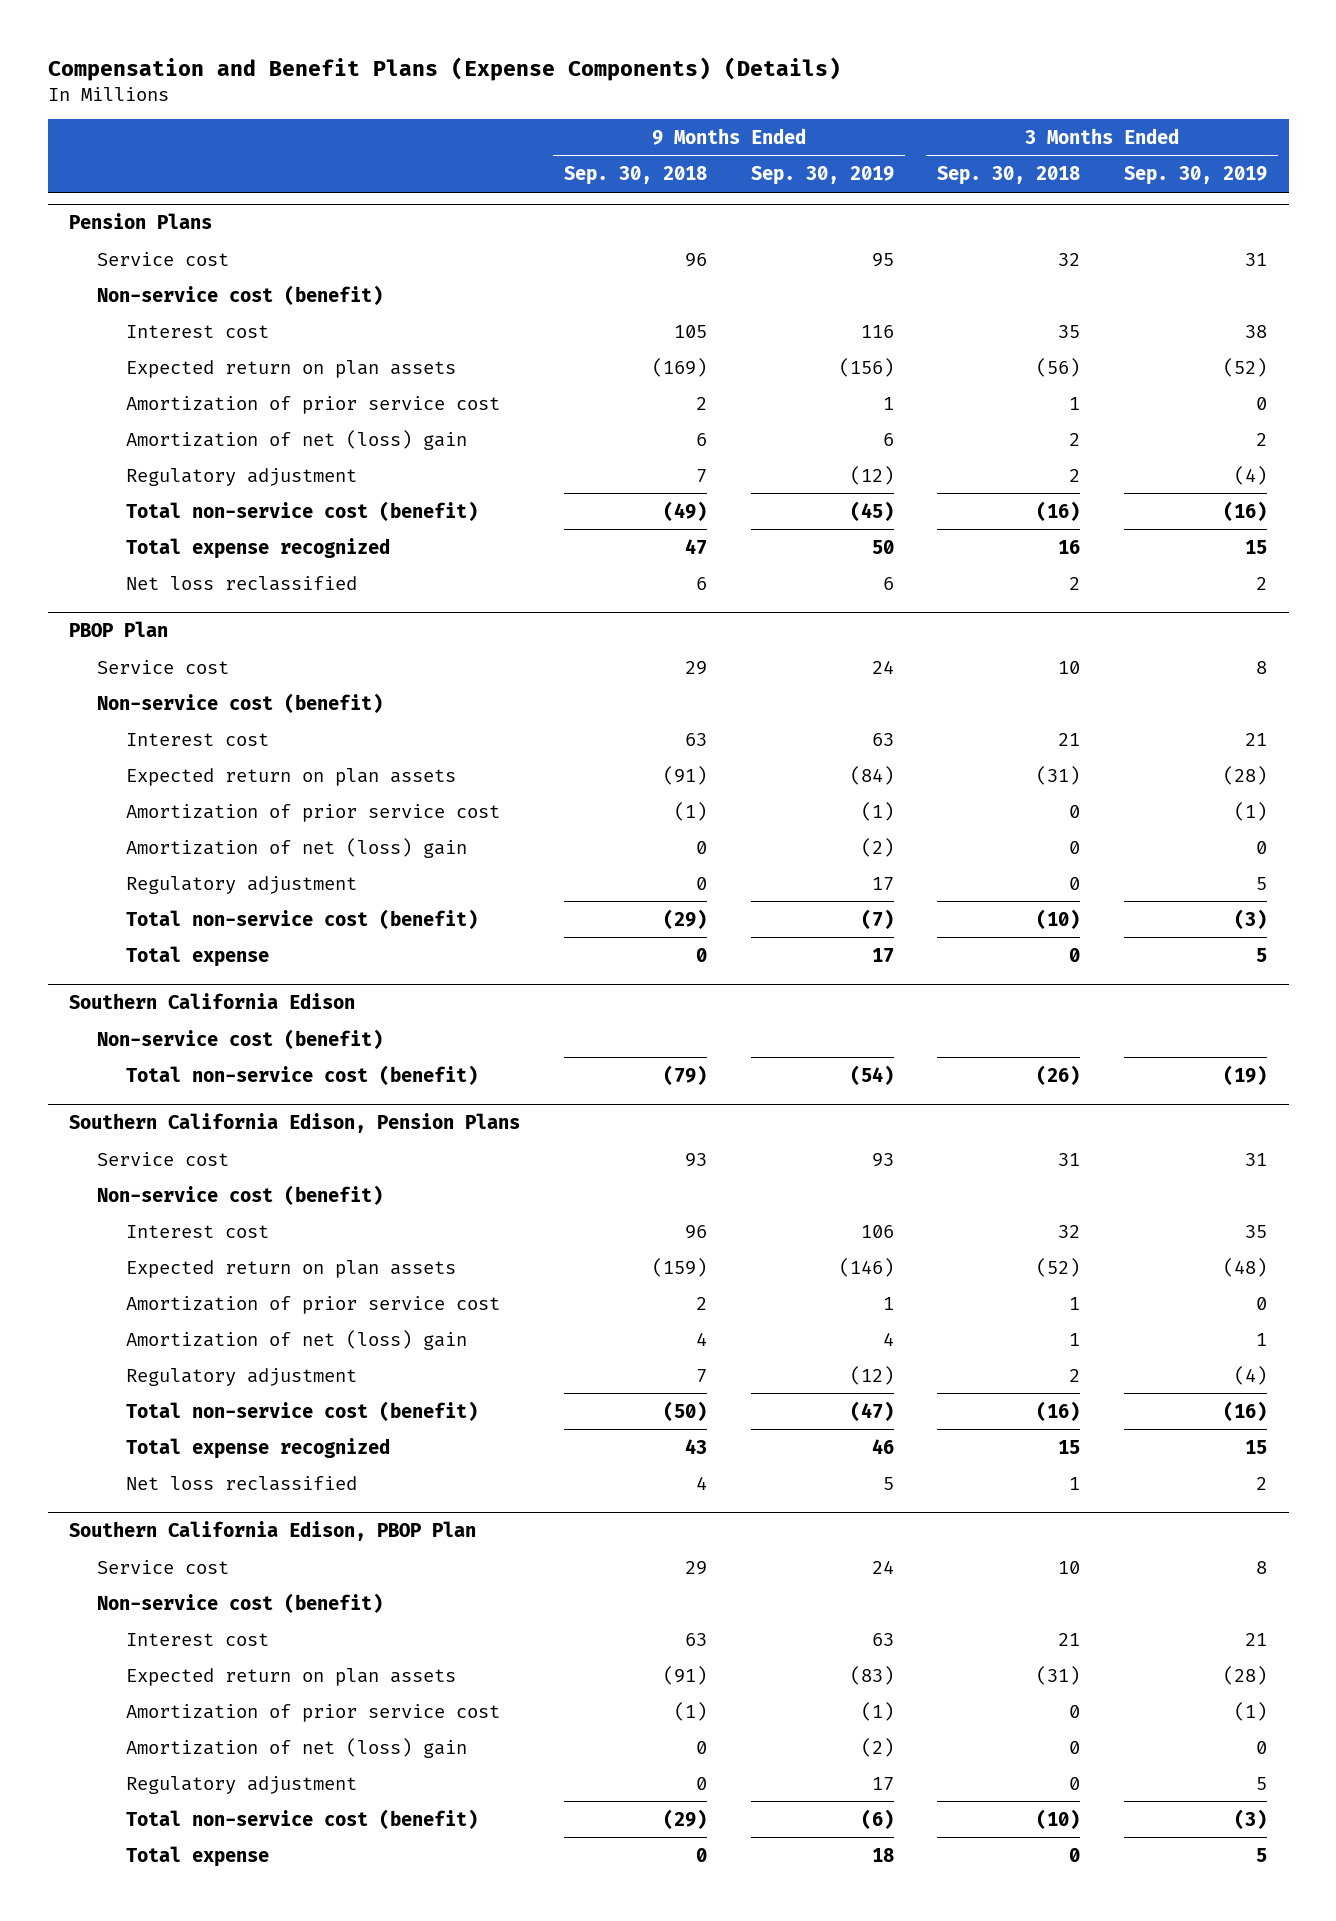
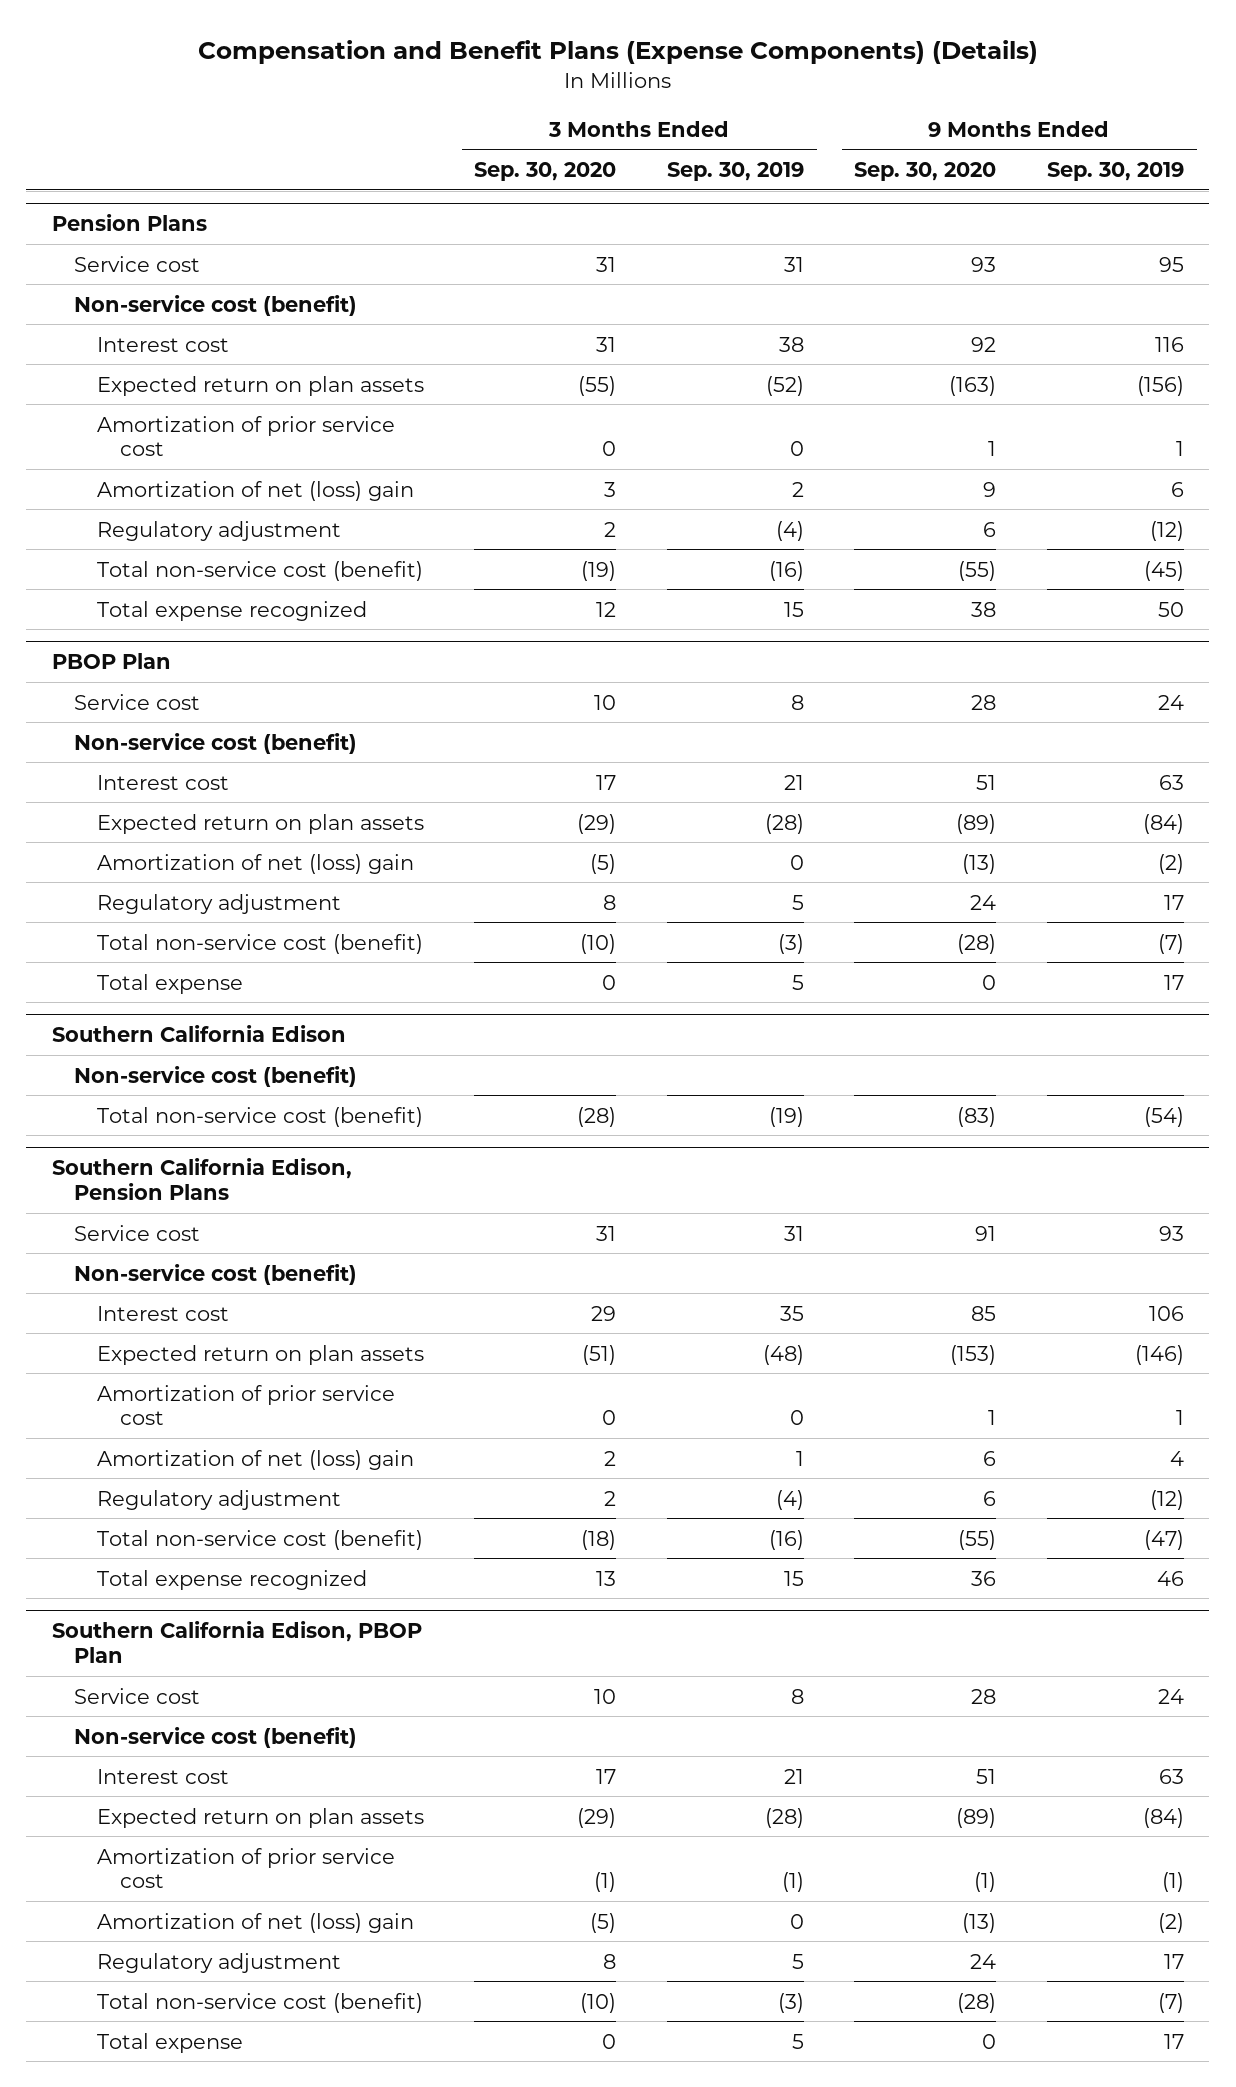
- | 9 Months Ended Sep. 30, 2018 | 9 Months Ended Sep. 30, 2019 | 3 Months Ended Sep. 30, 2018 | 3 Months Ended Sep. 30, 2019
+ | 3 Months Ended Sep. 30, 2020 | 3 Months Ended Sep. 30, 2019 | 9 Months Ended Sep. 30, 2020 | 9 Months Ended Sep. 30, 2019
@ Pension Plans
- Net loss reclassified | 6 | 6 | 2 | 2
@ PBOP Plan
- Amortization of prior service cost | (1) | (1) | 0 | (1)
@ Southern California Edison, Pension Plans
- Net loss reclassified | 4 | 5 | 1 | 2
@ Southern California Edison, PBOP Plan
- Expected return on plan assets | (91) | (83) | (31) | (28)
+ Expected return on plan assets | (29) | (28) | (89) | (84)
- Total non-service cost (benefit) | (29) | (6) | (10) | (3)
- Total expense | 0 | 18 | 0 | 5
+ Total non-service cost (benefit) | (10) | (3) | (28) | (7)
+ Total expense | 0 | 5 | 0 | 17

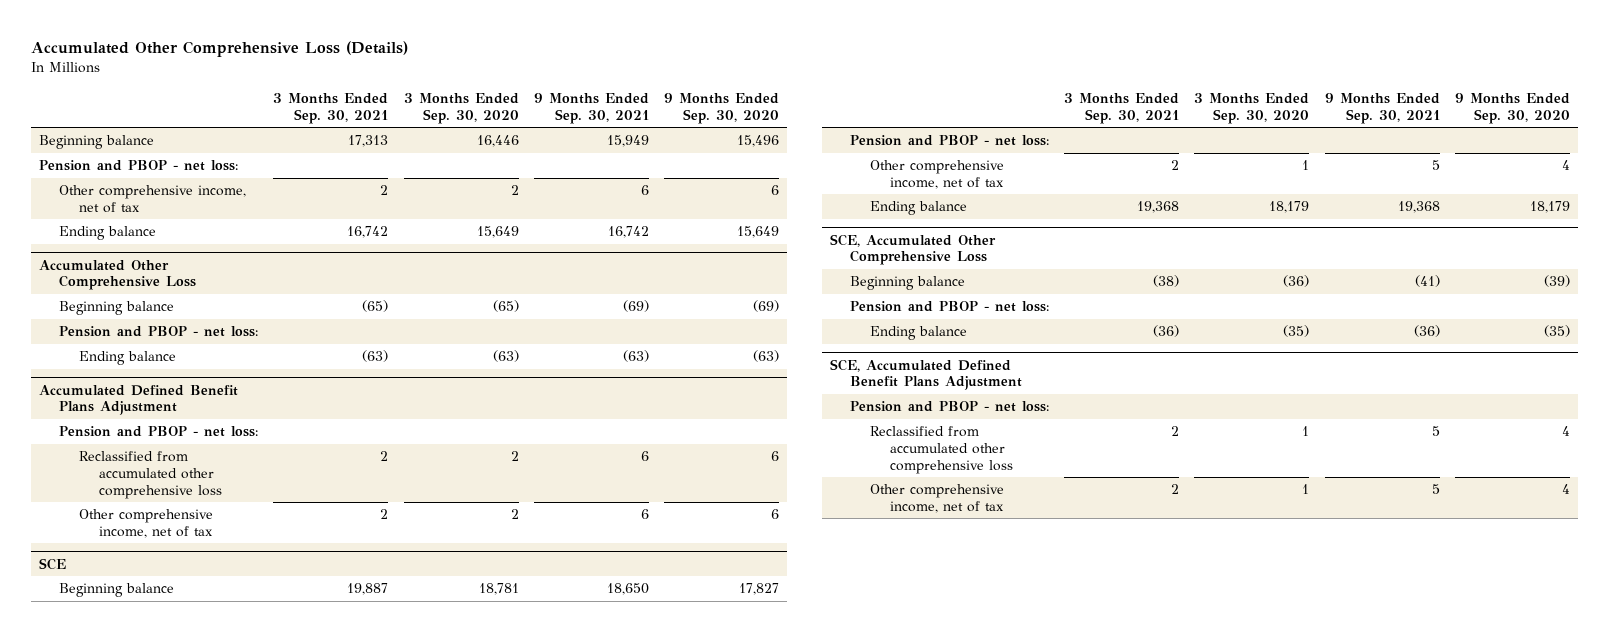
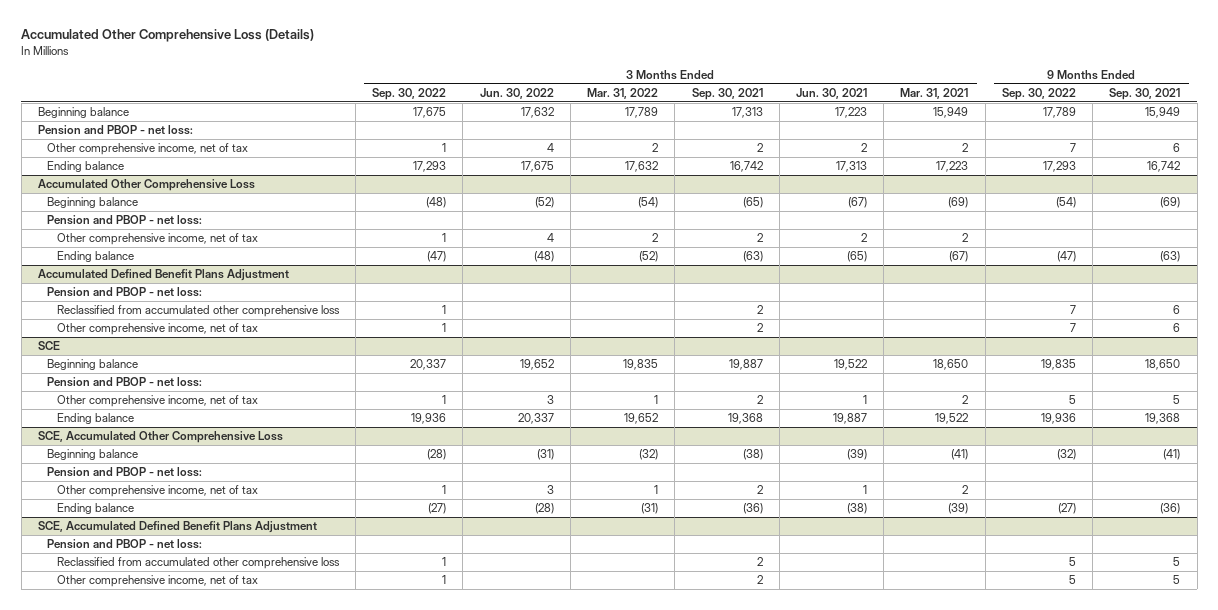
- | 3 Months Ended Sep. 30, 2021 | 3 Months Ended Sep. 30, 2020 | 9 Months Ended Sep. 30, 2021 | 9 Months Ended Sep. 30, 2020
+ | 3 Months Ended Sep. 30, 2022 | 3 Months Ended Jun. 30, 2022 | 3 Months Ended Mar. 31, 2022 | 3 Months Ended Sep. 30, 2021 | 3 Months Ended Jun. 30, 2021 | 3 Months Ended Mar. 31, 2021 | 9 Months Ended Sep. 30, 2022 | 9 Months Ended Sep. 30, 2021
@ Accumulated Other Comprehensive Loss
+ Other comprehensive income, net of tax | 1 | 4 | 2 | 2 | 2 | 2 | |
@ SCE, Accumulated Other Comprehensive Loss
+ Other comprehensive income, net of tax | 1 | 3 | 1 | 2 | 1 | 2 | |

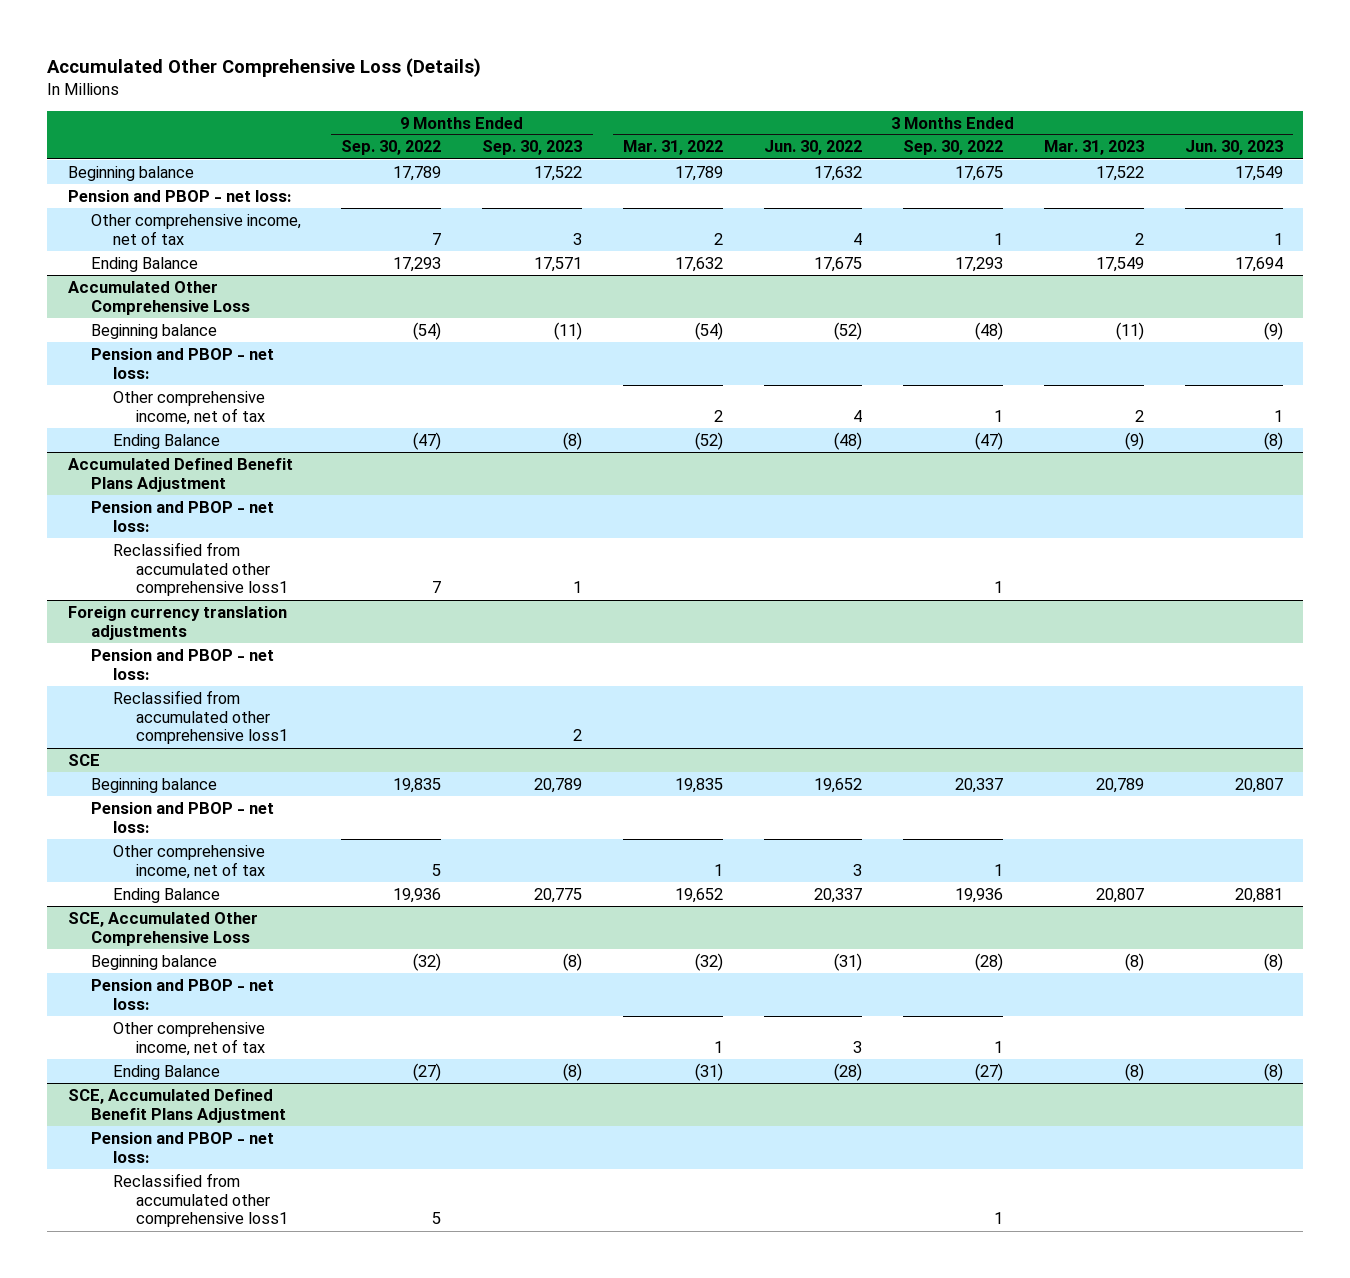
- | 3 Months Ended Sep. 30, 2022 | 3 Months Ended Jun. 30, 2022 | 3 Months Ended Mar. 31, 2022 | 3 Months Ended Sep. 30, 2021 | 3 Months Ended Jun. 30, 2021 | 3 Months Ended Mar. 31, 2021 | 9 Months Ended Sep. 30, 2022 | 9 Months Ended Sep. 30, 2021
+ | 9 Months Ended Sep. 30, 2022 | 9 Months Ended Sep. 30, 2023 | 3 Months Ended Mar. 31, 2022 | 3 Months Ended Jun. 30, 2022 | 3 Months Ended Sep. 30, 2022 | 3 Months Ended Mar. 31, 2023 | 3 Months Ended Jun. 30, 2023
- Ending balance | 17,293 | 17,675 | 17,632 | 16,742 | 17,313 | 17,223 | 17,293 | 16,742
+ Ending Balance | 17,293 | 17,571 | 17,632 | 17,675 | 17,293 | 17,549 | 17,694
@ Accumulated Other Comprehensive Loss
- Ending balance | (47) | (48) | (52) | (63) | (65) | (67) | (47) | (63)
+ Ending Balance | (47) | (8) | (52) | (48) | (47) | (9) | (8)
@ Accumulated Defined Benefit Plans Adjustment
- Reclassified from accumulated other comprehensive loss | 1 | | | 2 | | | 7 | 6
- Other comprehensive income, net of tax | 1 | | | 2 | | | 7 | 6
+ Reclassified from accumulated other comprehensive loss1 | 7 | 1 | | | 1 | |
+ Foreign currency translation adjustments
+ Pension and PBOP - net loss:
+ Reclassified from accumulated other comprehensive loss1 | | 2 | | | | |
@ SCE
- Ending balance | 19,936 | 20,337 | 19,652 | 19,368 | 19,887 | 19,522 | 19,936 | 19,368
+ Ending Balance | 19,936 | 20,775 | 19,652 | 20,337 | 19,936 | 20,807 | 20,881
@ SCE, Accumulated Other Comprehensive Loss
- Ending balance | (27) | (28) | (31) | (36) | (38) | (39) | (27) | (36)
+ Ending Balance | (27) | (8) | (31) | (28) | (27) | (8) | (8)
@ SCE, Accumulated Defined Benefit Plans Adjustment
- Reclassified from accumulated other comprehensive loss | 1 | | | 2 | | | 5 | 5
- Other comprehensive income, net of tax | 1 | | | 2 | | | 5 | 5
+ Reclassified from accumulated other comprehensive loss1 | 5 | | | | 1 | |

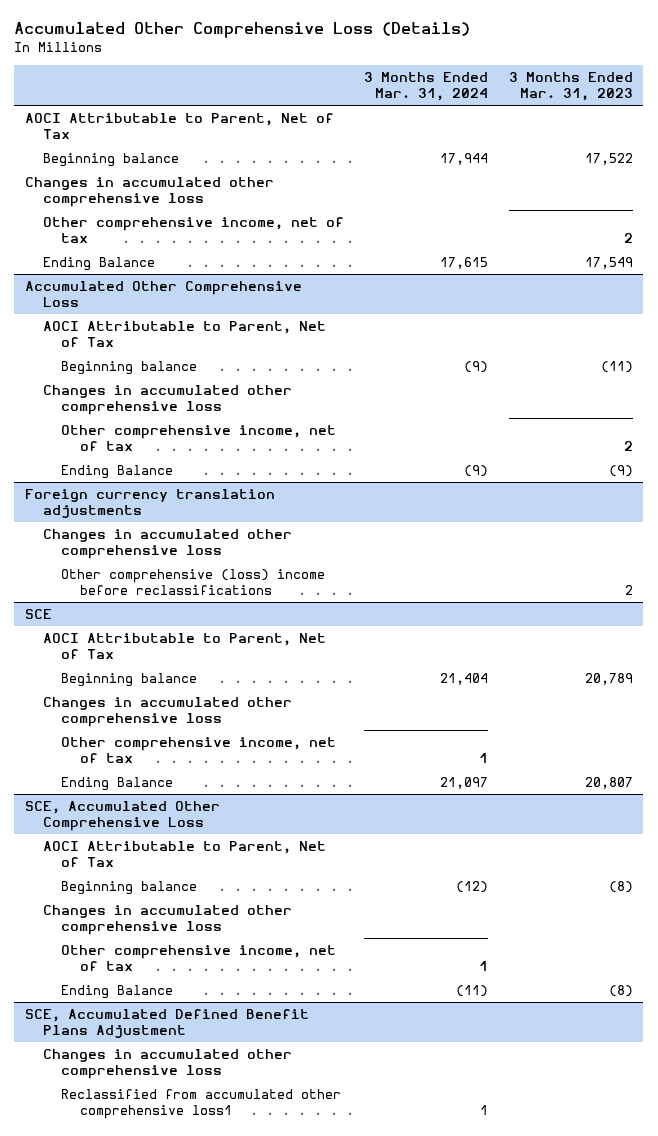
- | 9 Months Ended Sep. 30, 2022 | 9 Months Ended Sep. 30, 2023 | 3 Months Ended Mar. 31, 2022 | 3 Months Ended Jun. 30, 2022 | 3 Months Ended Sep. 30, 2022 | 3 Months Ended Mar. 31, 2023 | 3 Months Ended Jun. 30, 2023
+ | 3 Months Ended Mar. 31, 2024 | 3 Months Ended Mar. 31, 2023
+ AOCI Attributable to Parent, Net of Tax
- Pension and PBOP - net loss:
+ Changes in accumulated other comprehensive loss
@ Accumulated Other Comprehensive Loss
+ AOCI Attributable to Parent, Net of Tax
- Pension and PBOP - net loss:
+ Changes in accumulated other comprehensive loss
- Accumulated Defined Benefit Plans Adjustment
- Pension and PBOP - net loss:
- Reclassified from accumulated other comprehensive loss1 | 7 | 1 | | | 1 | |
@ Foreign currency translation adjustments
- Pension and PBOP - net loss:
- Reclassified from accumulated other comprehensive loss1 | | 2 | | | | |
+ Changes in accumulated other comprehensive loss
+ Other comprehensive (loss) income before reclassifications | | 2
@ SCE
+ AOCI Attributable to Parent, Net of Tax
- Pension and PBOP - net loss:
+ Changes in accumulated other comprehensive loss
@ SCE, Accumulated Other Comprehensive Loss
+ AOCI Attributable to Parent, Net of Tax
- Pension and PBOP - net loss:
+ Changes in accumulated other comprehensive loss
@ SCE, Accumulated Defined Benefit Plans Adjustment
- Pension and PBOP - net loss:
+ Changes in accumulated other comprehensive loss

